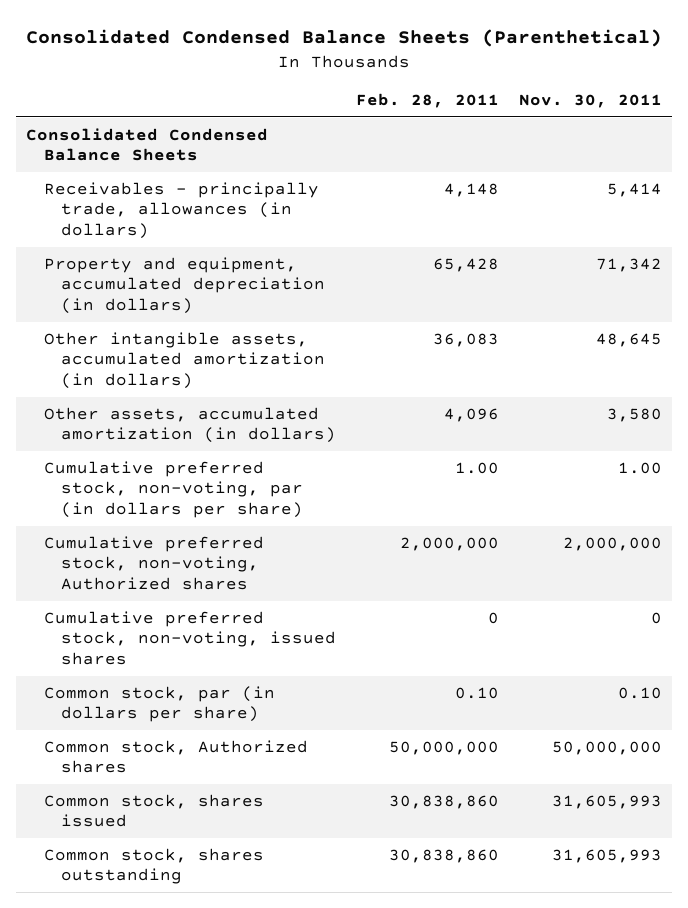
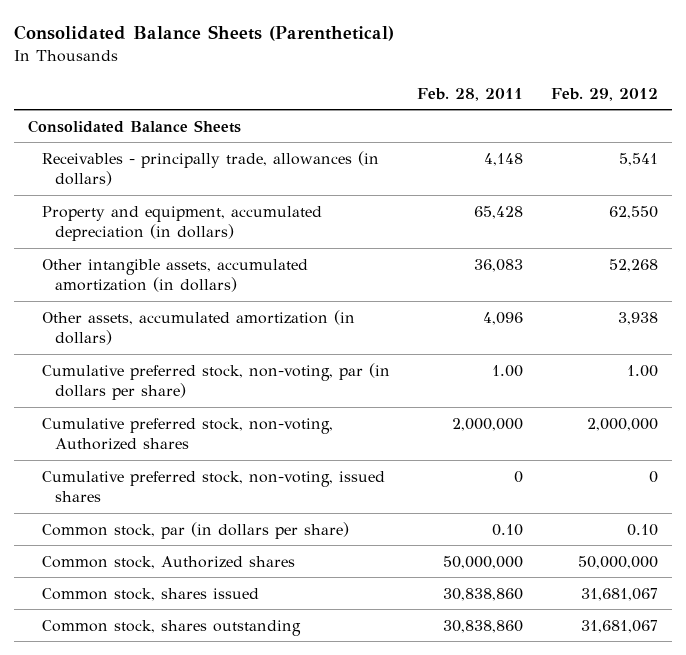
- Consolidated Condensed Balance Sheets (Parenthetical)
+ Consolidated Balance Sheets (Parenthetical)
- | Feb. 28, 2011 | Nov. 30, 2011
+ | Feb. 28, 2011 | Feb. 29, 2012
- Consolidated Condensed Balance Sheets
+ Consolidated Balance Sheets

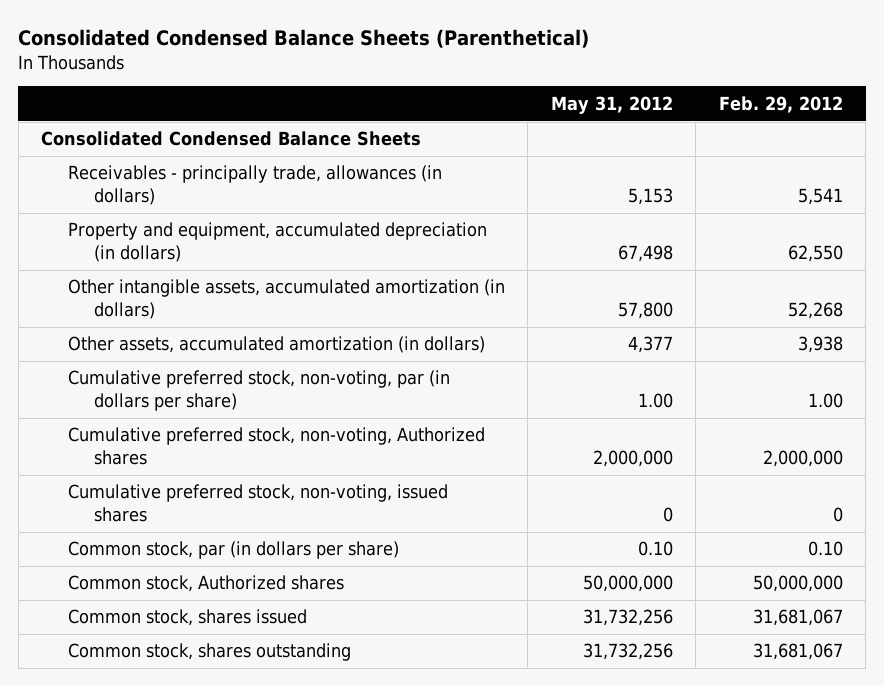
- Consolidated Balance Sheets (Parenthetical)
+ Consolidated Condensed Balance Sheets (Parenthetical)
- | Feb. 28, 2011 | Feb. 29, 2012
+ | May 31, 2012 | Feb. 29, 2012
- Consolidated Balance Sheets
+ Consolidated Condensed Balance Sheets

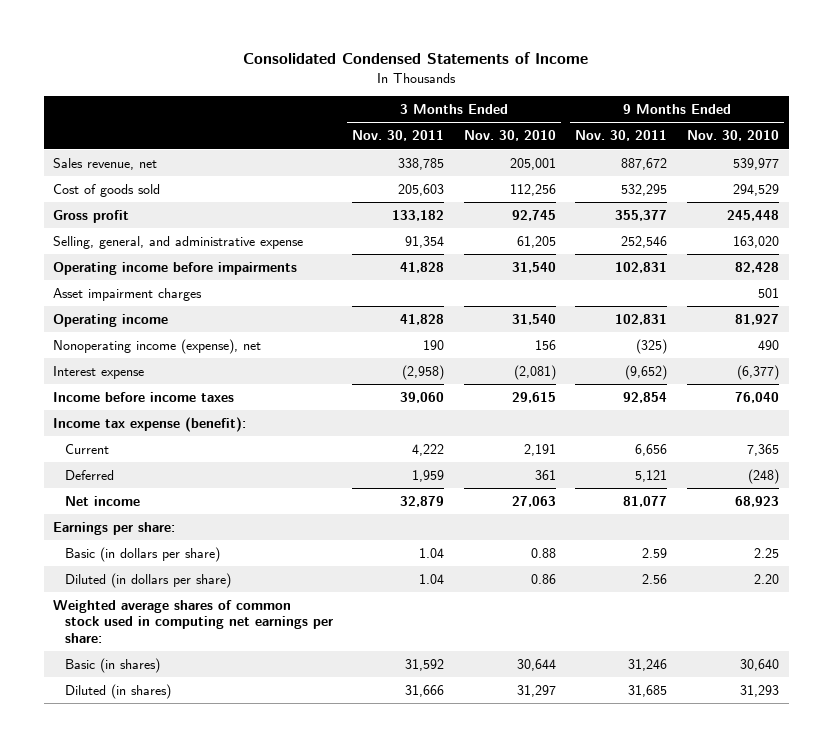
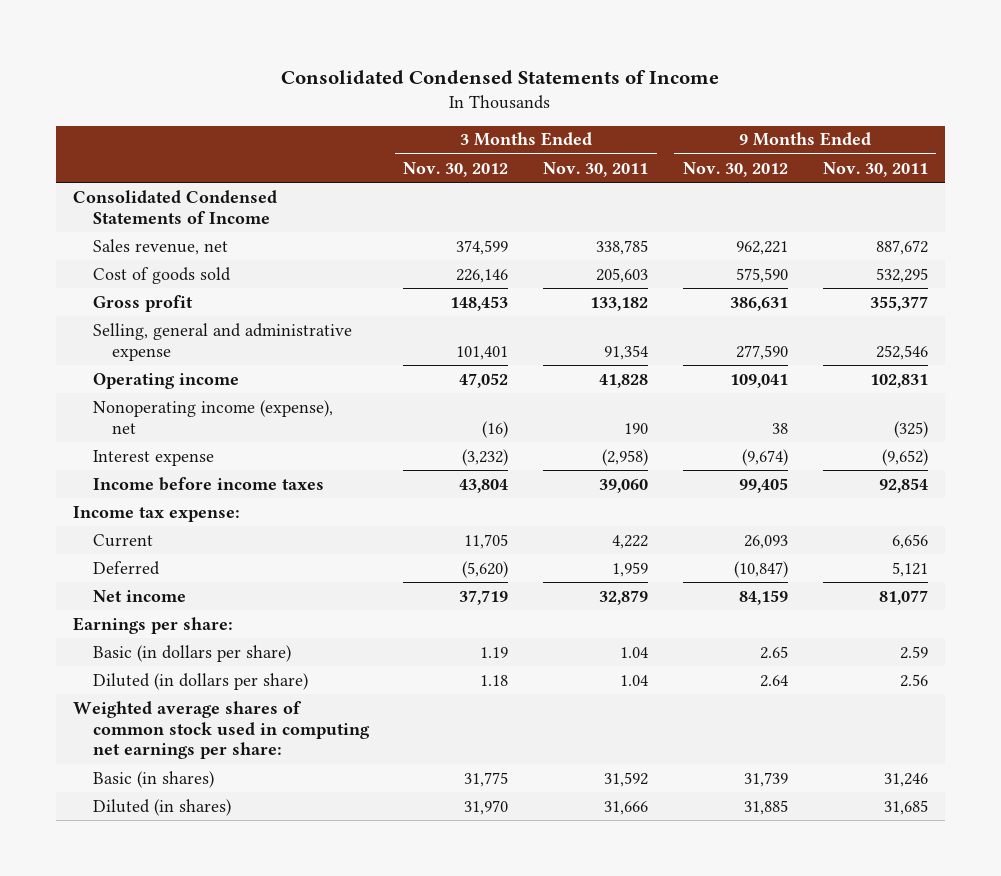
- | 3 Months Ended Nov. 30, 2011 | 3 Months Ended Nov. 30, 2010 | 9 Months Ended Nov. 30, 2011 | 9 Months Ended Nov. 30, 2010
+ | 3 Months Ended Nov. 30, 2012 | 3 Months Ended Nov. 30, 2011 | 9 Months Ended Nov. 30, 2012 | 9 Months Ended Nov. 30, 2011
+ Consolidated Condensed Statements of Income
- Selling, general, and administrative expense | 91,354 | 61,205 | 252,546 | 163,020
- Operating income before impairments | 41,828 | 31,540 | 102,831 | 82,428
- Asset impairment charges | | | | 501
+ Selling, general and administrative expense | 101,401 | 91,354 | 277,590 | 252,546
- Income tax expense (benefit):
+ Income tax expense:

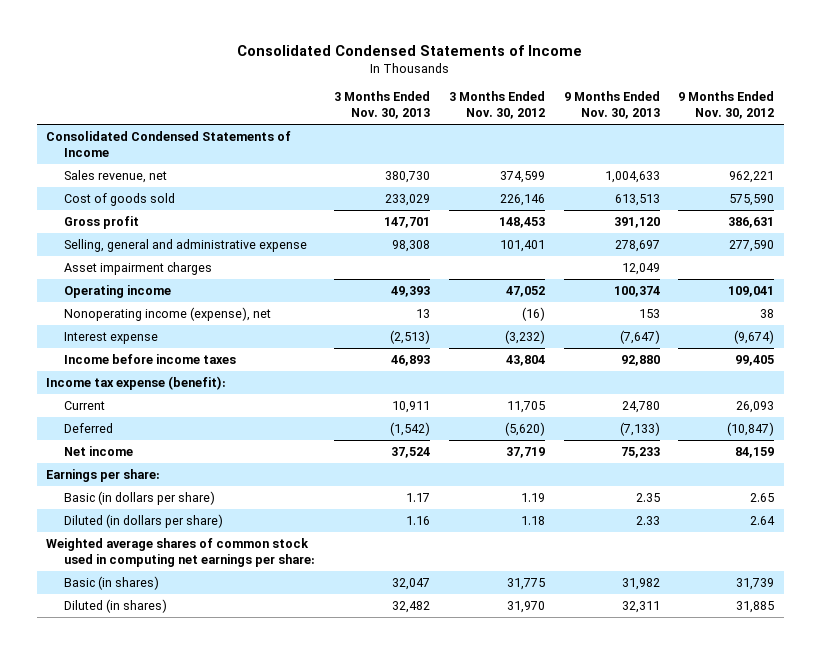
- | 3 Months Ended Nov. 30, 2012 | 3 Months Ended Nov. 30, 2011 | 9 Months Ended Nov. 30, 2012 | 9 Months Ended Nov. 30, 2011
+ | 3 Months Ended Nov. 30, 2013 | 3 Months Ended Nov. 30, 2012 | 9 Months Ended Nov. 30, 2013 | 9 Months Ended Nov. 30, 2012
+ Asset impairment charges | | | 12,049 |
- Income tax expense:
+ Income tax expense (benefit):

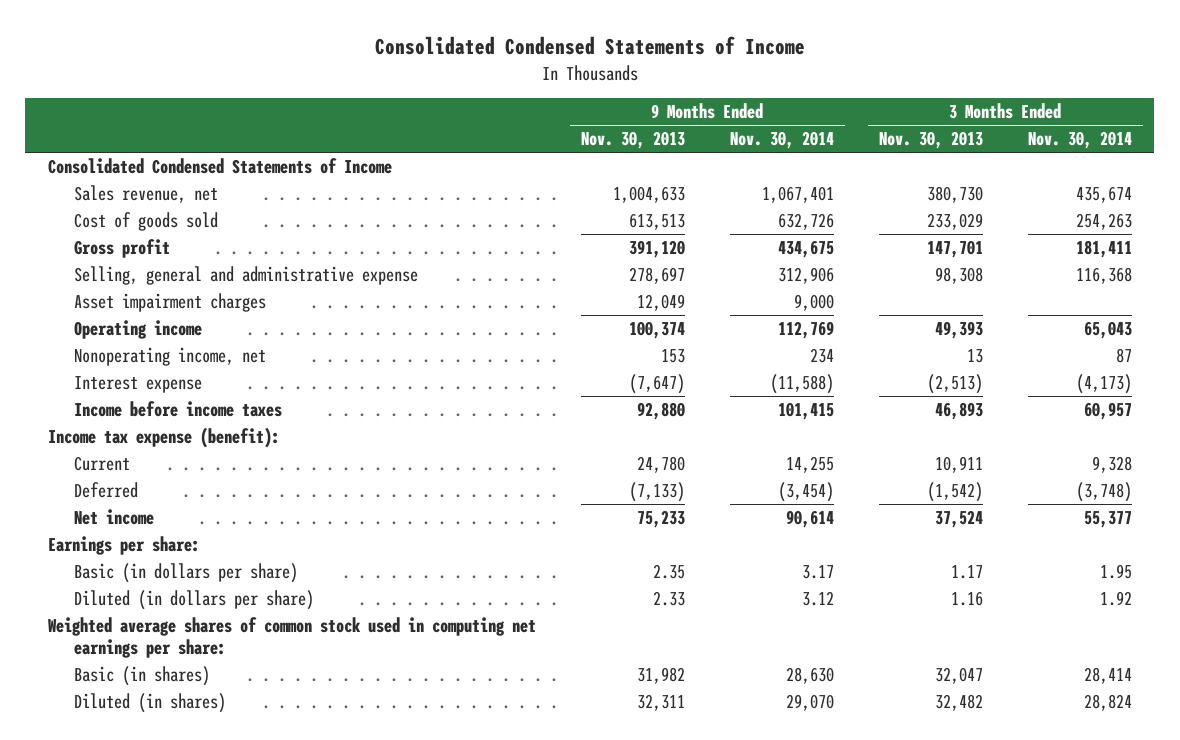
- | 3 Months Ended Nov. 30, 2013 | 3 Months Ended Nov. 30, 2012 | 9 Months Ended Nov. 30, 2013 | 9 Months Ended Nov. 30, 2012
+ | 9 Months Ended Nov. 30, 2013 | 9 Months Ended Nov. 30, 2014 | 3 Months Ended Nov. 30, 2013 | 3 Months Ended Nov. 30, 2014
- Nonoperating income (expense), net | 13 | (16) | 153 | 38
+ Nonoperating income, net | 153 | 234 | 13 | 87

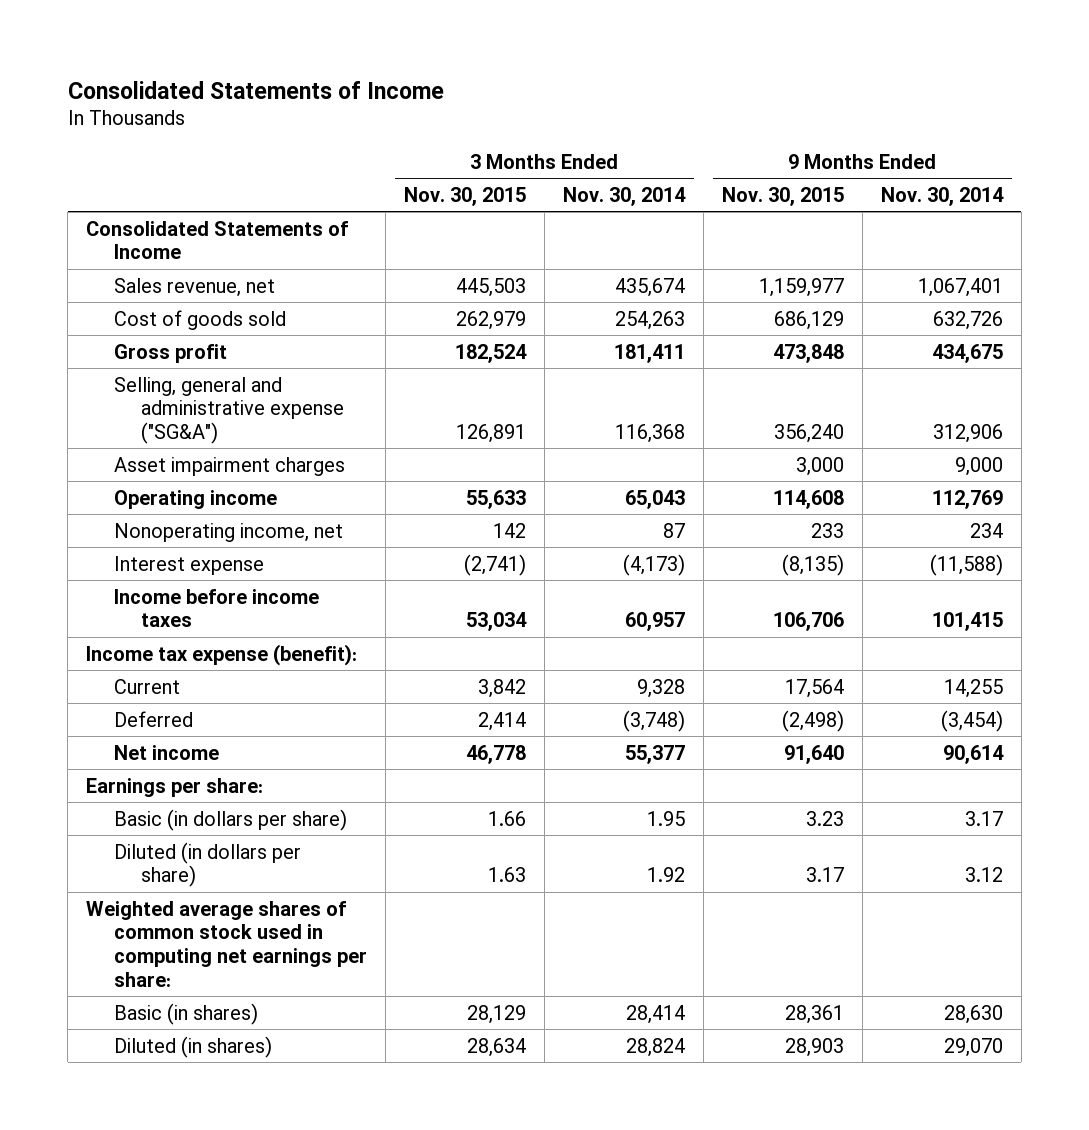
- Consolidated Condensed Statements of Income
+ Consolidated Statements of Income
- | 9 Months Ended Nov. 30, 2013 | 9 Months Ended Nov. 30, 2014 | 3 Months Ended Nov. 30, 2013 | 3 Months Ended Nov. 30, 2014
+ | 3 Months Ended Nov. 30, 2015 | 3 Months Ended Nov. 30, 2014 | 9 Months Ended Nov. 30, 2015 | 9 Months Ended Nov. 30, 2014
- Consolidated Condensed Statements of Income
+ Consolidated Statements of Income
- Selling, general and administrative expense | 278,697 | 312,906 | 98,308 | 116,368
+ Selling, general and administrative expense ("SG&A") | 126,891 | 116,368 | 356,240 | 312,906

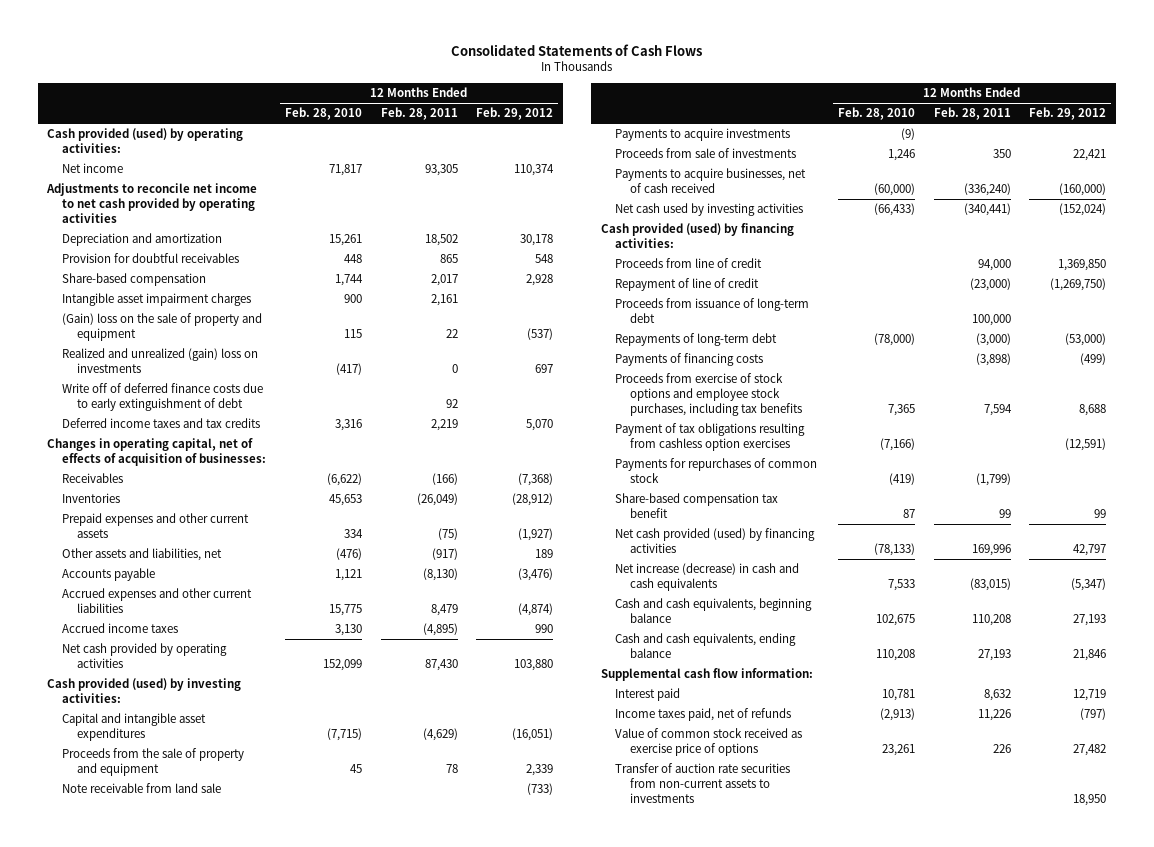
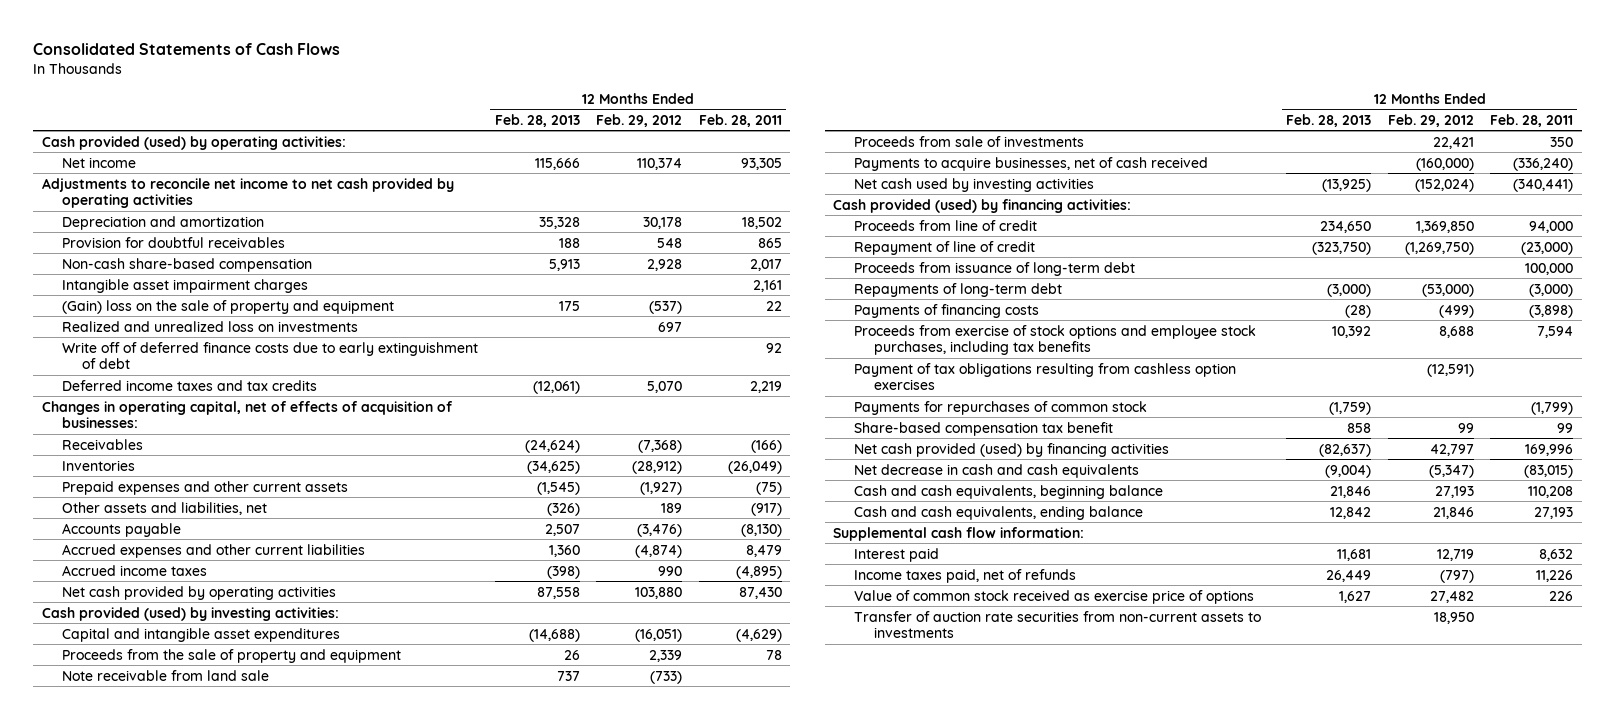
- | 12 Months Ended Feb. 28, 2010 | 12 Months Ended Feb. 28, 2011 | 12 Months Ended Feb. 29, 2012
+ | 12 Months Ended Feb. 28, 2013 | 12 Months Ended Feb. 29, 2012 | 12 Months Ended Feb. 28, 2011
- Share-based compensation | 1,744 | 2,017 | 2,928
+ Non-cash share-based compensation | 5,913 | 2,928 | 2,017
- Realized and unrealized (gain) loss on investments | (417) | 0 | 697
+ Realized and unrealized loss on investments | | 697 |
- Payments to acquire investments | (9) | |
- Net increase (decrease) in cash and cash equivalents | 7,533 | (83,015) | (5,347)
+ Net decrease in cash and cash equivalents | (9,004) | (5,347) | (83,015)

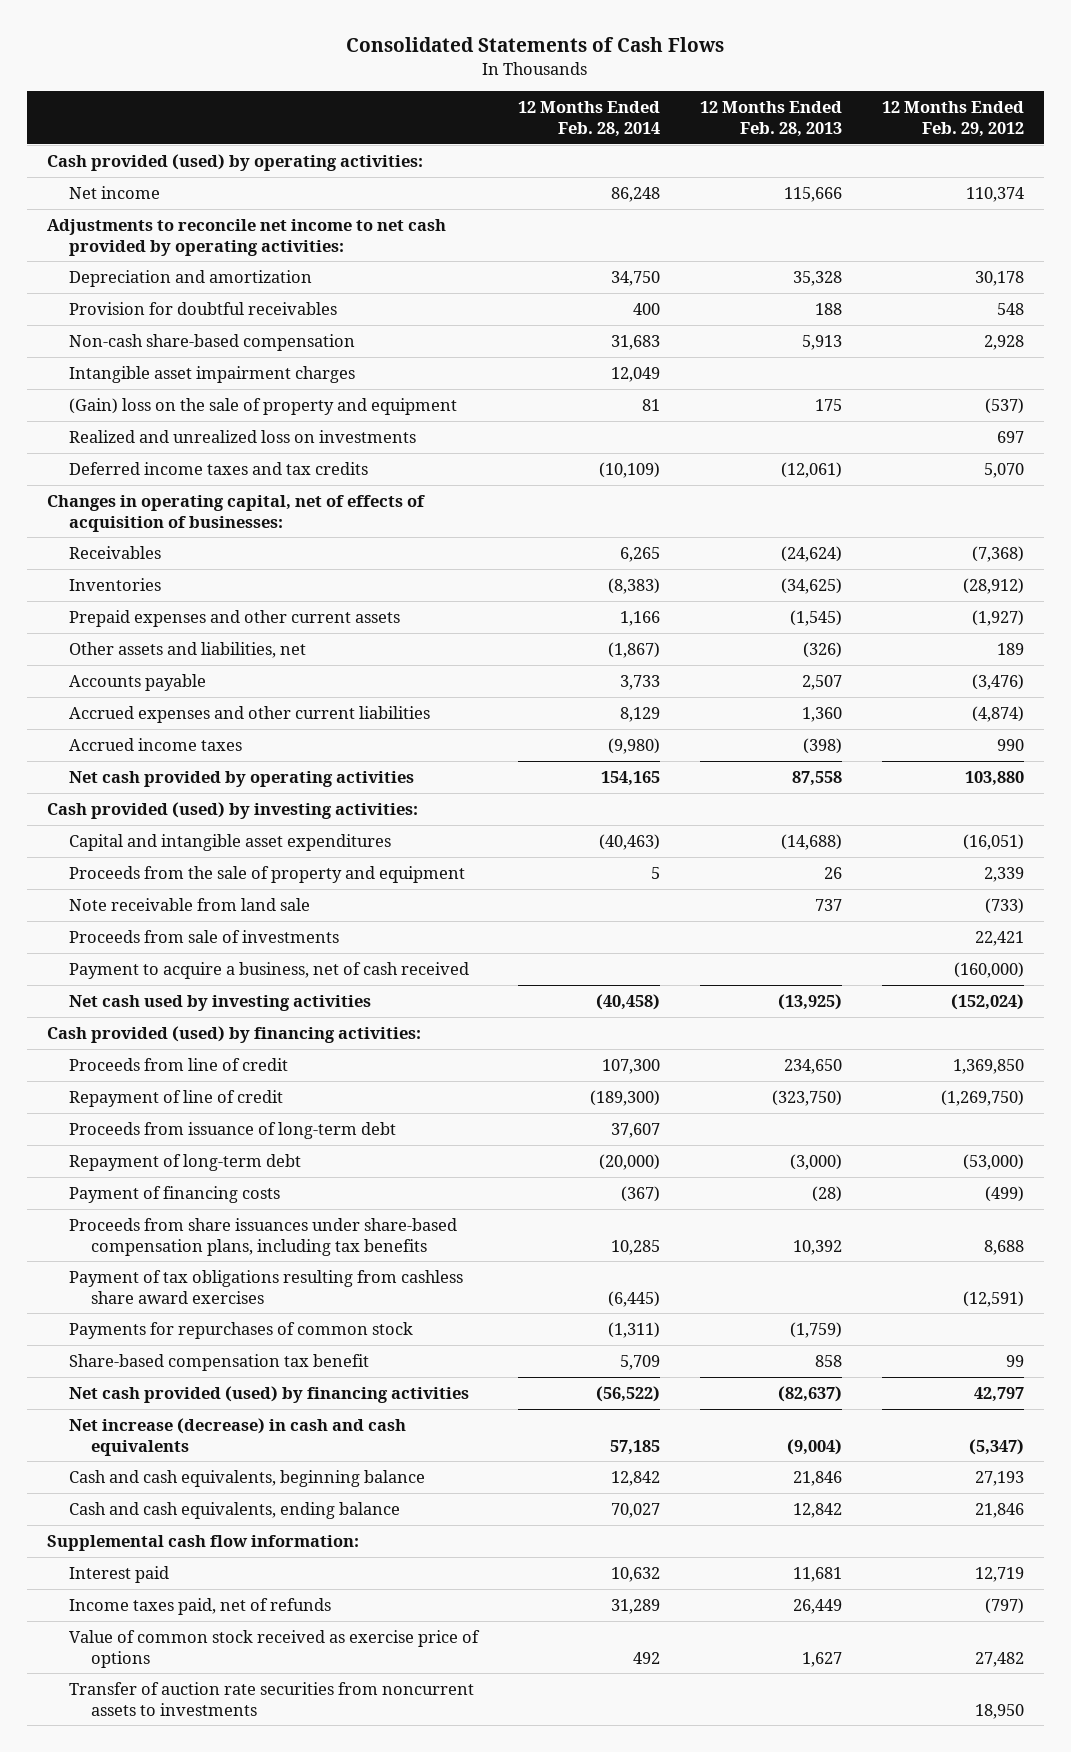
- | 12 Months Ended Feb. 28, 2013 | 12 Months Ended Feb. 29, 2012 | 12 Months Ended Feb. 28, 2011
+ | 12 Months Ended Feb. 28, 2014 | 12 Months Ended Feb. 28, 2013 | 12 Months Ended Feb. 29, 2012
- Adjustments to reconcile net income to net cash provided by operating activities
+ Adjustments to reconcile net income to net cash provided by operating activities:
- Write off of deferred finance costs due to early extinguishment of debt | | | 92
- Payments to acquire businesses, net of cash received | | (160,000) | (336,240)
+ Payment to acquire a business, net of cash received | | | (160,000)
- Repayments of long-term debt | (3,000) | (53,000) | (3,000)
- Payments of financing costs | (28) | (499) | (3,898)
- Proceeds from exercise of stock options and employee stock purchases, including tax benefits | 10,392 | 8,688 | 7,594
- Payment of tax obligations resulting from cashless option exercises | | (12,591) |
+ Repayment of long-term debt | (20,000) | (3,000) | (53,000)
+ Payment of financing costs | (367) | (28) | (499)
+ Proceeds from share issuances under share-based compensation plans, including tax benefits | 10,285 | 10,392 | 8,688
+ Payment of tax obligations resulting from cashless share award exercises | (6,445) | | (12,591)
- Net decrease in cash and cash equivalents | (9,004) | (5,347) | (83,015)
+ Net increase (decrease) in cash and cash equivalents | 57,185 | (9,004) | (5,347)
- Transfer of auction rate securities from non-current assets to investments | | 18,950 |
+ Transfer of auction rate securities from noncurrent assets to investments | | | 18,950

